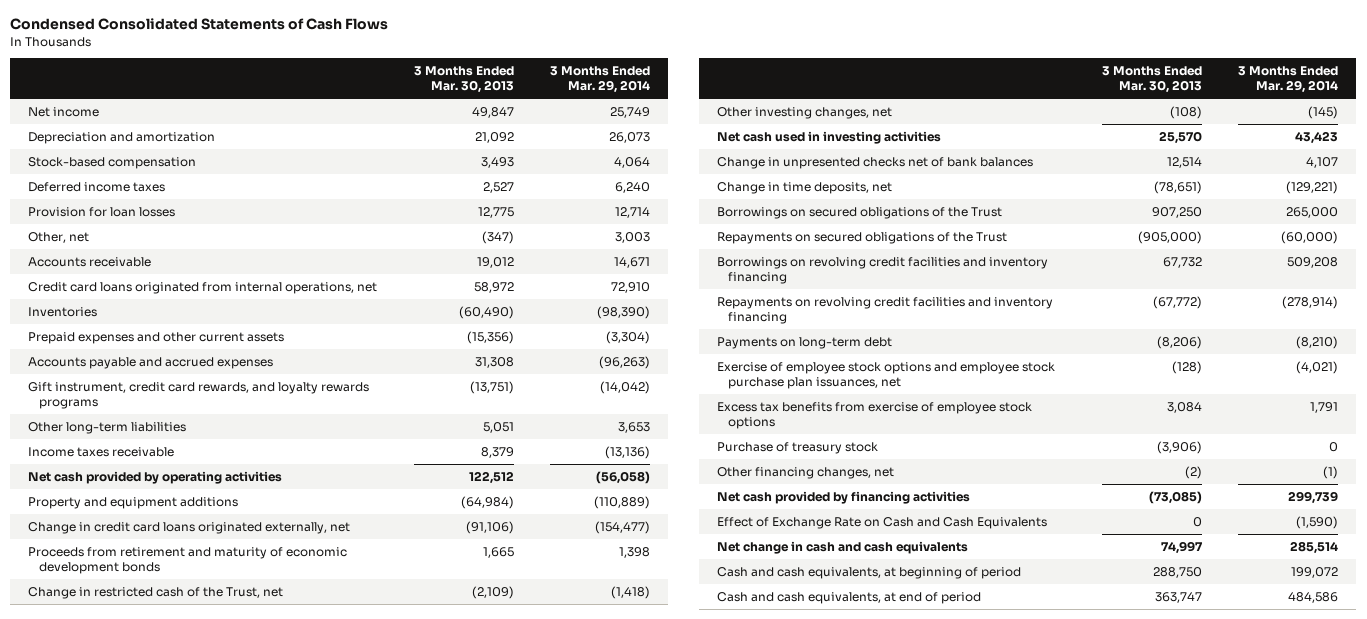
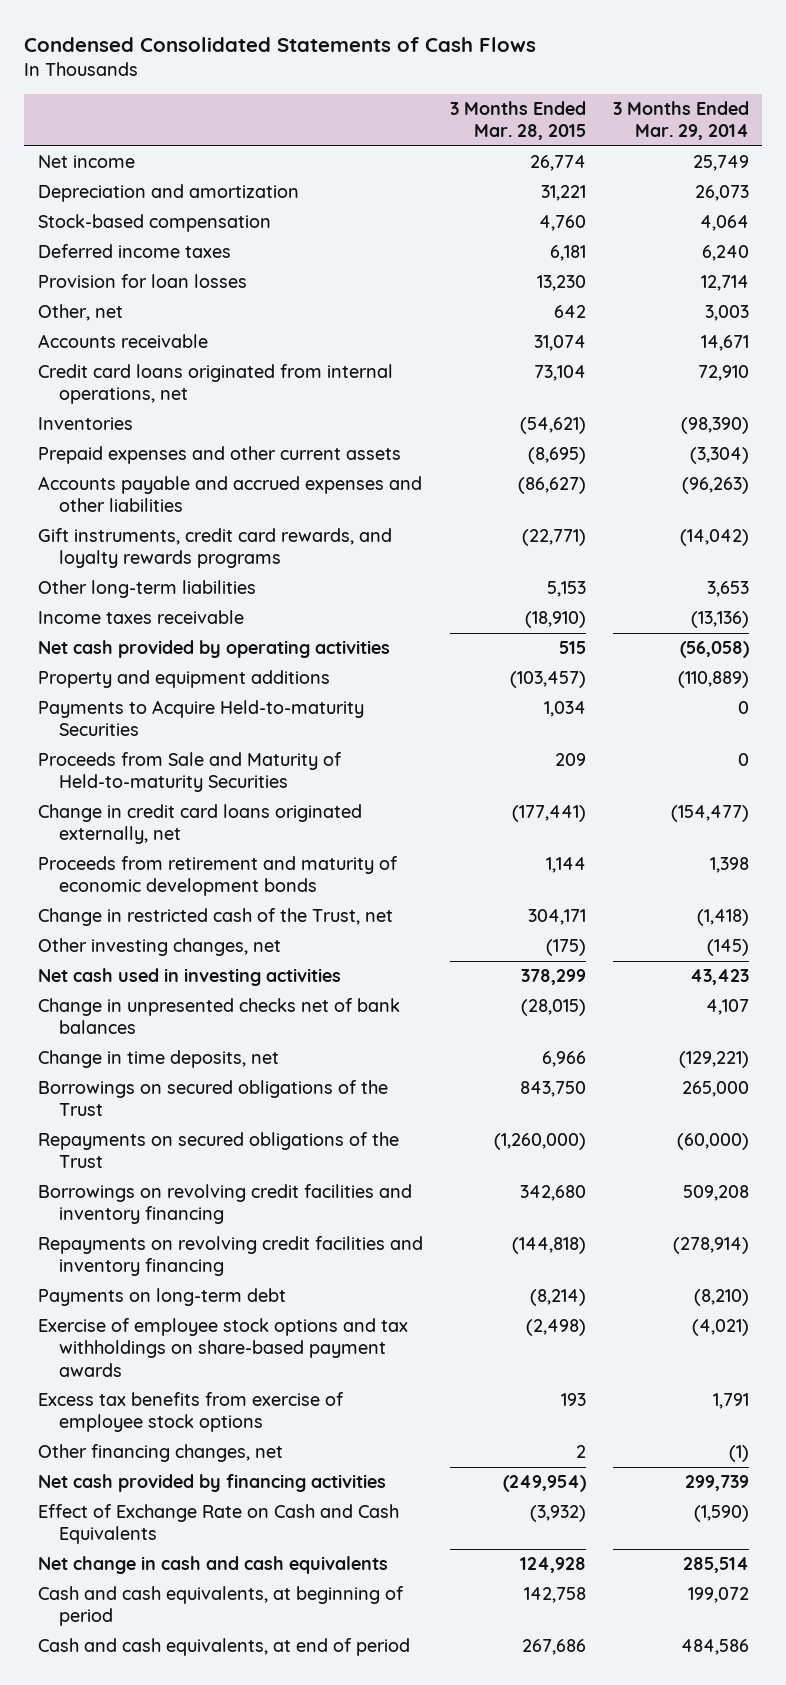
- | 3 Months Ended Mar. 30, 2013 | 3 Months Ended Mar. 29, 2014
+ | 3 Months Ended Mar. 28, 2015 | 3 Months Ended Mar. 29, 2014
- Accounts payable and accrued expenses | 31,308 | (96,263)
- Gift instrument, credit card rewards, and loyalty rewards programs | (13,751) | (14,042)
+ Accounts payable and accrued expenses and other liabilities | (86,627) | (96,263)
+ Gift instruments, credit card rewards, and loyalty rewards programs | (22,771) | (14,042)
+ Payments to Acquire Held-to-maturity Securities | 1,034 | 0
+ Proceeds from Sale and Maturity of Held-to-maturity Securities | 209 | 0
- Exercise of employee stock options and employee stock purchase plan issuances, net | (128) | (4,021)
+ Exercise of employee stock options and tax withholdings on share-based payment awards | (2,498) | (4,021)
- Purchase of treasury stock | (3,906) | 0

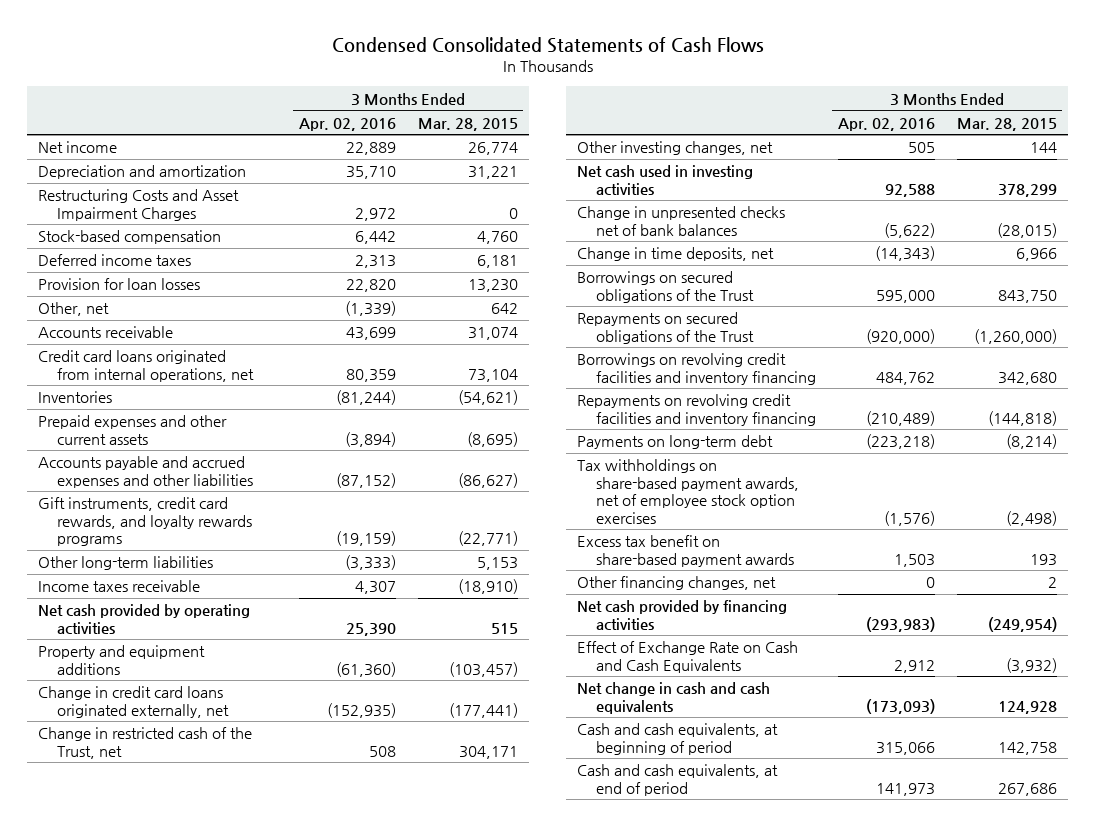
- | 3 Months Ended Mar. 28, 2015 | 3 Months Ended Mar. 29, 2014
+ | 3 Months Ended Apr. 02, 2016 | 3 Months Ended Mar. 28, 2015
+ Restructuring Costs and Asset Impairment Charges | 2,972 | 0
- Payments to Acquire Held-to-maturity Securities | 1,034 | 0
- Proceeds from Sale and Maturity of Held-to-maturity Securities | 209 | 0
- Proceeds from retirement and maturity of economic development bonds | 1,144 | 1,398
- Other investing changes, net | (175) | (145)
+ Other investing changes, net | 505 | 144
- Exercise of employee stock options and tax withholdings on share-based payment awards | (2,498) | (4,021)
- Excess tax benefits from exercise of employee stock options | 193 | 1,791
+ Tax withholdings on share-based payment awards, net of employee stock option exercises | (1,576) | (2,498)
+ Excess tax benefit on share-based payment awards | 1,503 | 193

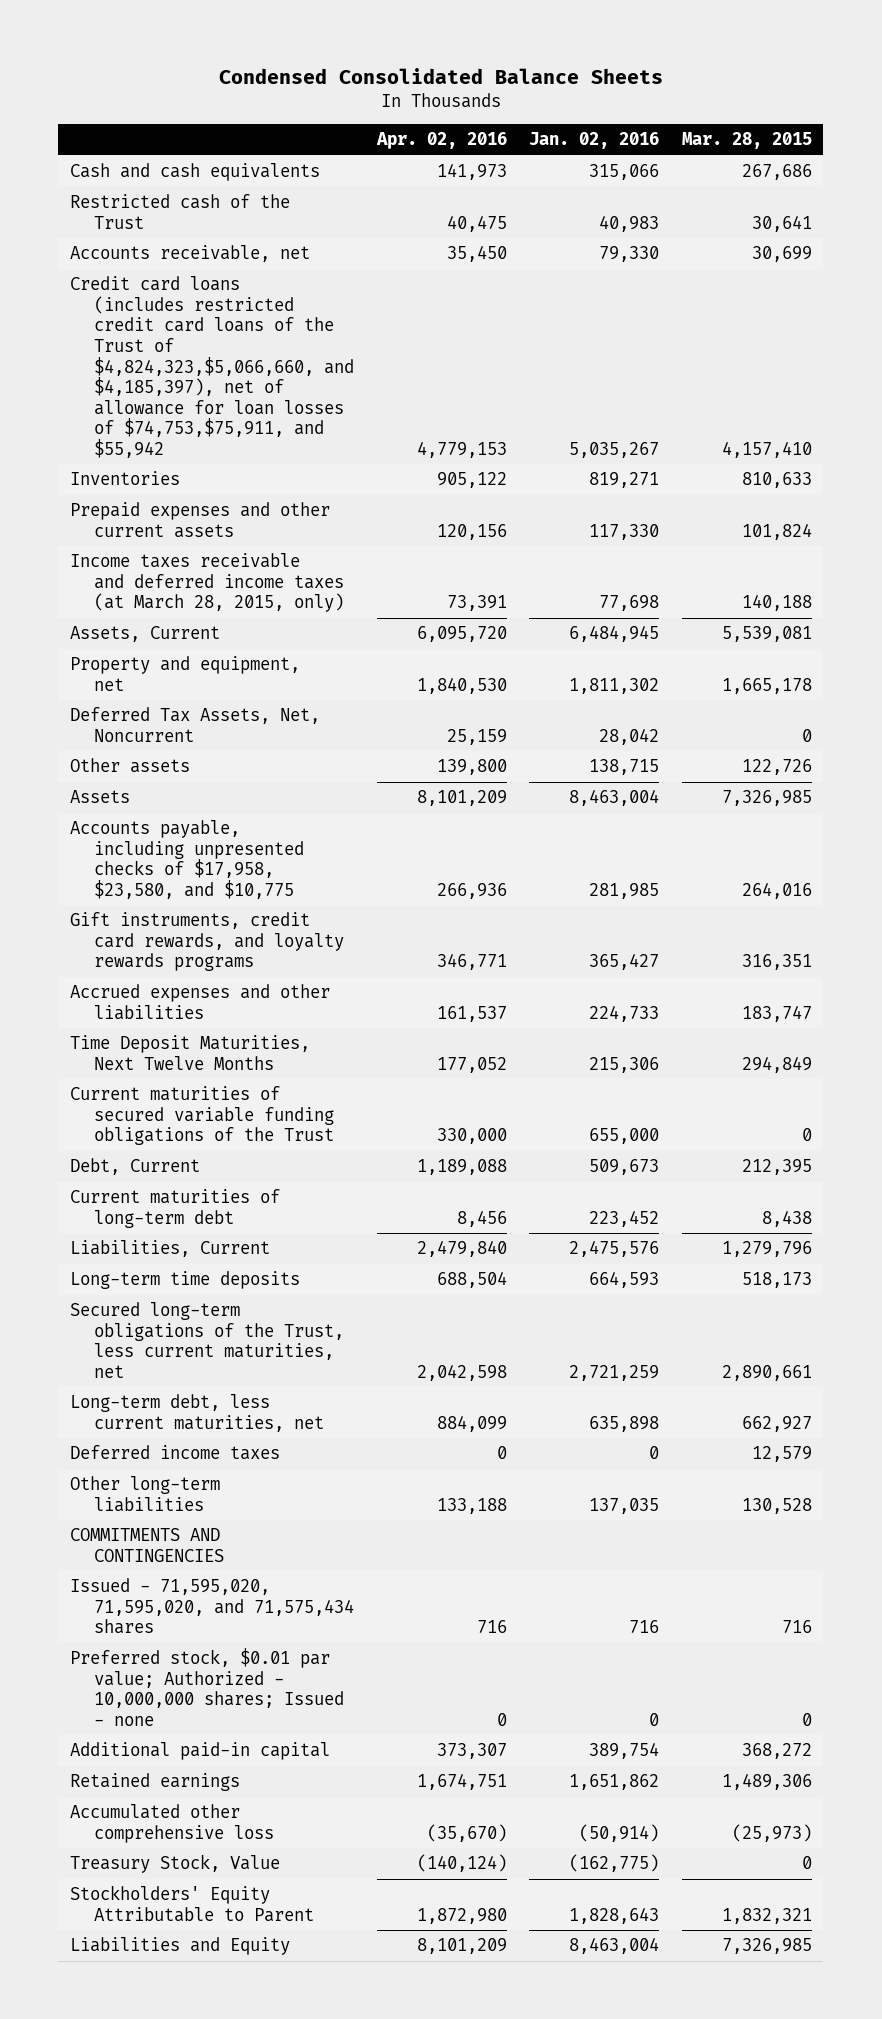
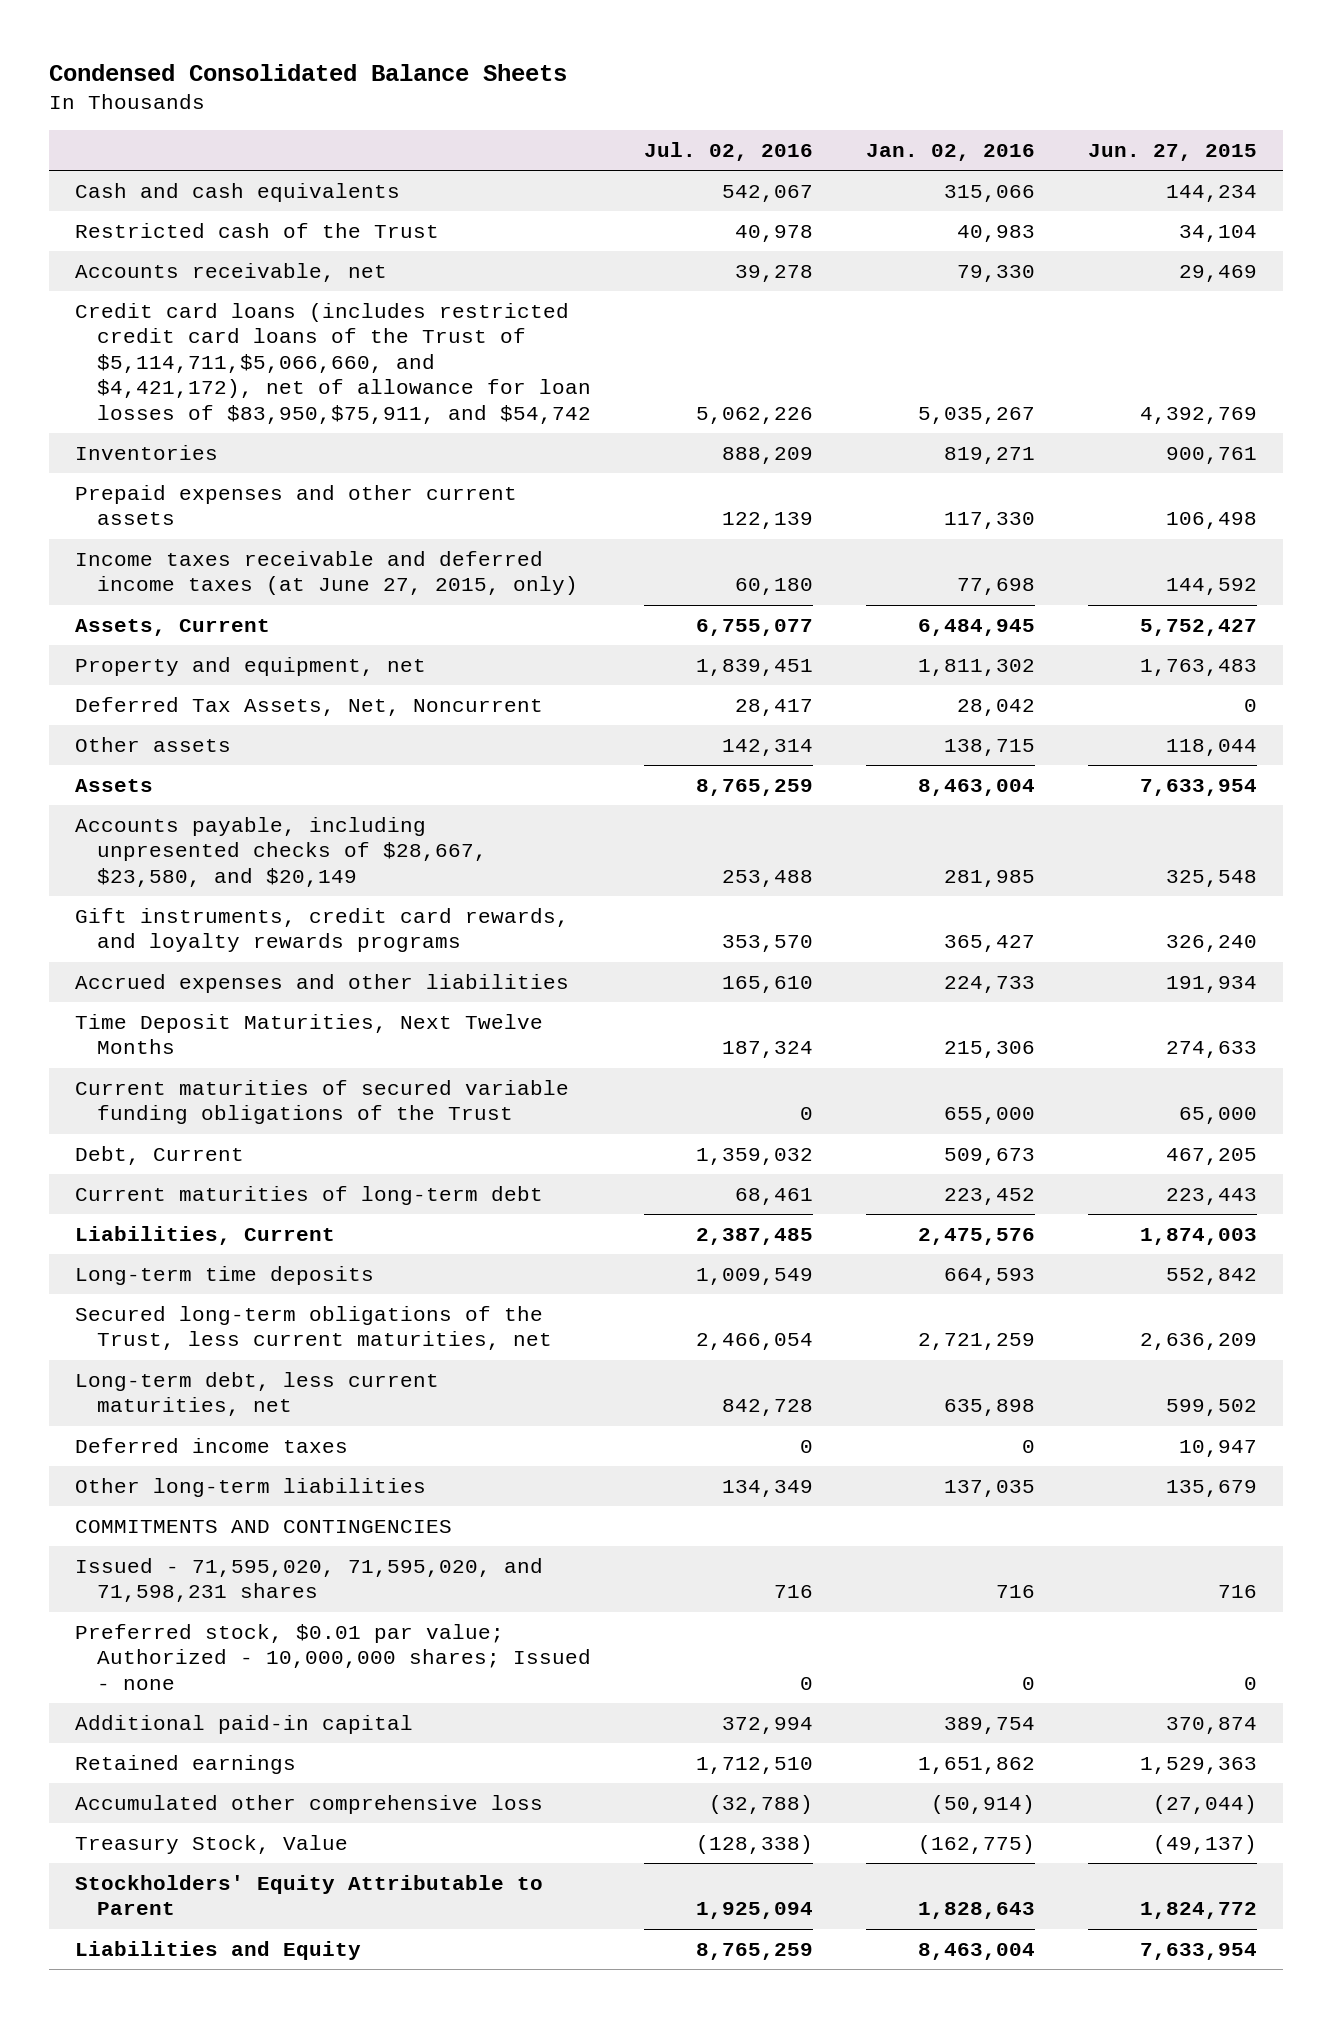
- | Apr. 02, 2016 | Jan. 02, 2016 | Mar. 28, 2015
+ | Jul. 02, 2016 | Jan. 02, 2016 | Jun. 27, 2015
- Credit card loans (includes restricted credit card loans of the Trust of $4,824,323,$5,066,660, and $4,185,397), net of allowance for loan losses of $74,753,$75,911, and $55,942 | 4,779,153 | 5,035,267 | 4,157,410
+ Credit card loans (includes restricted credit card loans of the Trust of $5,114,711,$5,066,660, and $4,421,172), net of allowance for loan losses of $83,950,$75,911, and $54,742 | 5,062,226 | 5,035,267 | 4,392,769
- Income taxes receivable and deferred income taxes (at March 28, 2015, only) | 73,391 | 77,698 | 140,188
+ Income taxes receivable and deferred income taxes (at June 27, 2015, only) | 60,180 | 77,698 | 144,592
- Accounts payable, including unpresented checks of $17,958, $23,580, and $10,775 | 266,936 | 281,985 | 264,016
+ Accounts payable, including unpresented checks of $28,667, $23,580, and $20,149 | 253,488 | 281,985 | 325,548
- Issued - 71,595,020, 71,595,020, and 71,575,434 shares | 716 | 716 | 716
+ Issued - 71,595,020, 71,595,020, and 71,598,231 shares | 716 | 716 | 716

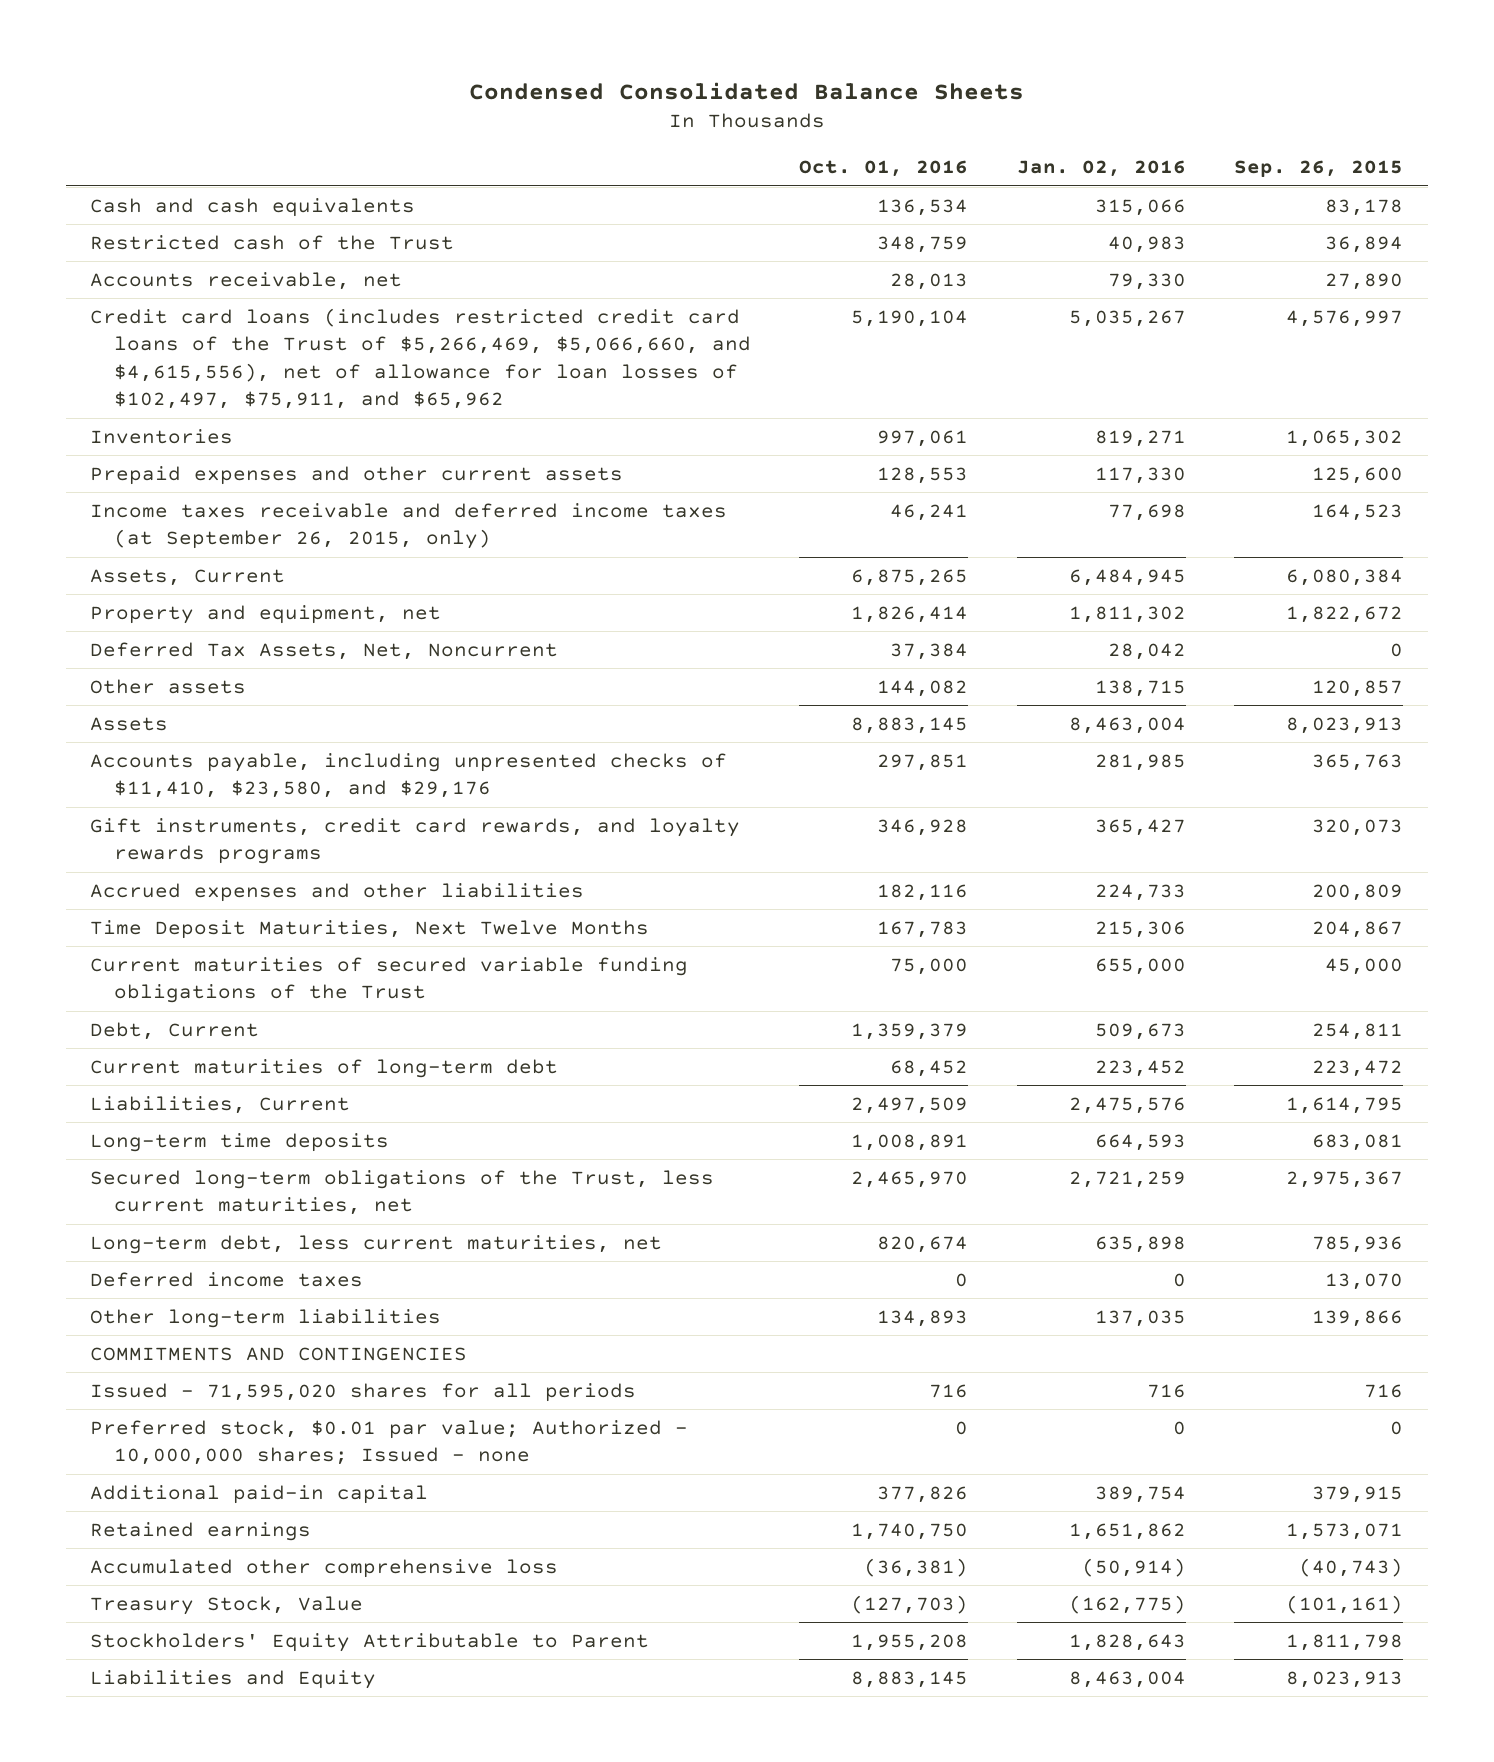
- | Jul. 02, 2016 | Jan. 02, 2016 | Jun. 27, 2015
+ | Oct. 01, 2016 | Jan. 02, 2016 | Sep. 26, 2015
- Credit card loans (includes restricted credit card loans of the Trust of $5,114,711,$5,066,660, and $4,421,172), net of allowance for loan losses of $83,950,$75,911, and $54,742 | 5,062,226 | 5,035,267 | 4,392,769
+ Credit card loans (includes restricted credit card loans of the Trust of $5,266,469, $5,066,660, and $4,615,556), net of allowance for loan losses of $102,497, $75,911, and $65,962 | 5,190,104 | 5,035,267 | 4,576,997
- Income taxes receivable and deferred income taxes (at June 27, 2015, only) | 60,180 | 77,698 | 144,592
+ Income taxes receivable and deferred income taxes (at September 26, 2015, only) | 46,241 | 77,698 | 164,523
- Accounts payable, including unpresented checks of $28,667, $23,580, and $20,149 | 253,488 | 281,985 | 325,548
+ Accounts payable, including unpresented checks of $11,410, $23,580, and $29,176 | 297,851 | 281,985 | 365,763
- Issued - 71,595,020, 71,595,020, and 71,598,231 shares | 716 | 716 | 716
+ Issued - 71,595,020 shares for all periods | 716 | 716 | 716

